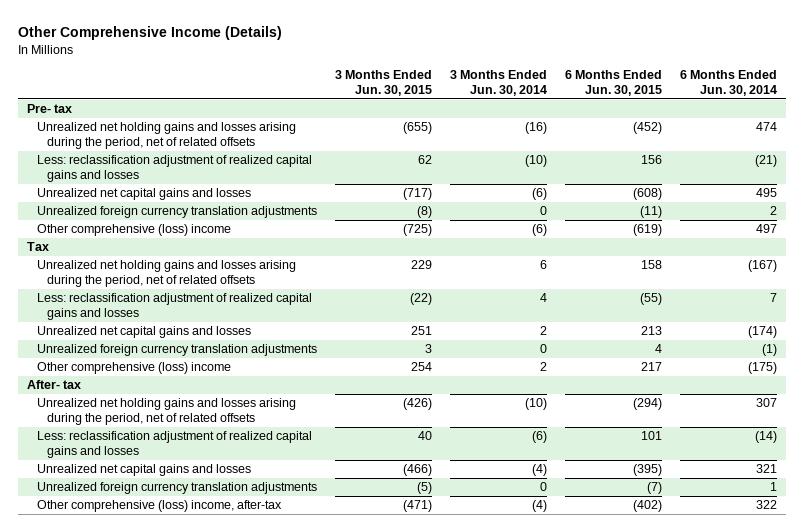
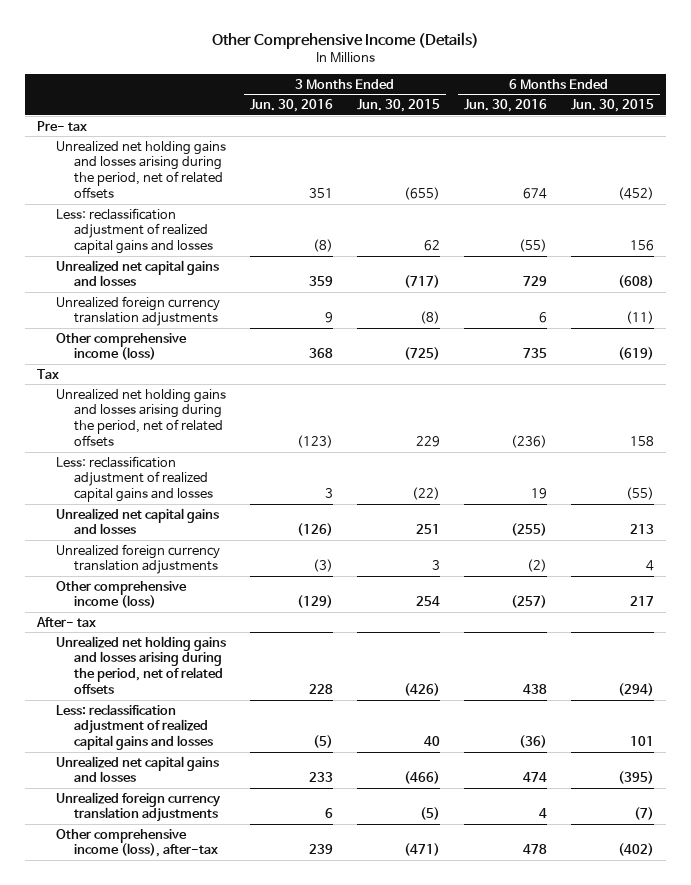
- | 3 Months Ended Jun. 30, 2015 | 3 Months Ended Jun. 30, 2014 | 6 Months Ended Jun. 30, 2015 | 6 Months Ended Jun. 30, 2014
+ | 3 Months Ended Jun. 30, 2016 | 3 Months Ended Jun. 30, 2015 | 6 Months Ended Jun. 30, 2016 | 6 Months Ended Jun. 30, 2015
- Other comprehensive (loss) income | (725) | (6) | (619) | 497
+ Other comprehensive income (loss) | 368 | (725) | 735 | (619)
- Other comprehensive (loss) income | 254 | 2 | 217 | (175)
+ Other comprehensive income (loss) | (129) | 254 | (257) | 217
- Other comprehensive (loss) income, after-tax | (471) | (4) | (402) | 322
+ Other comprehensive income (loss), after-tax | 239 | (471) | 478 | (402)

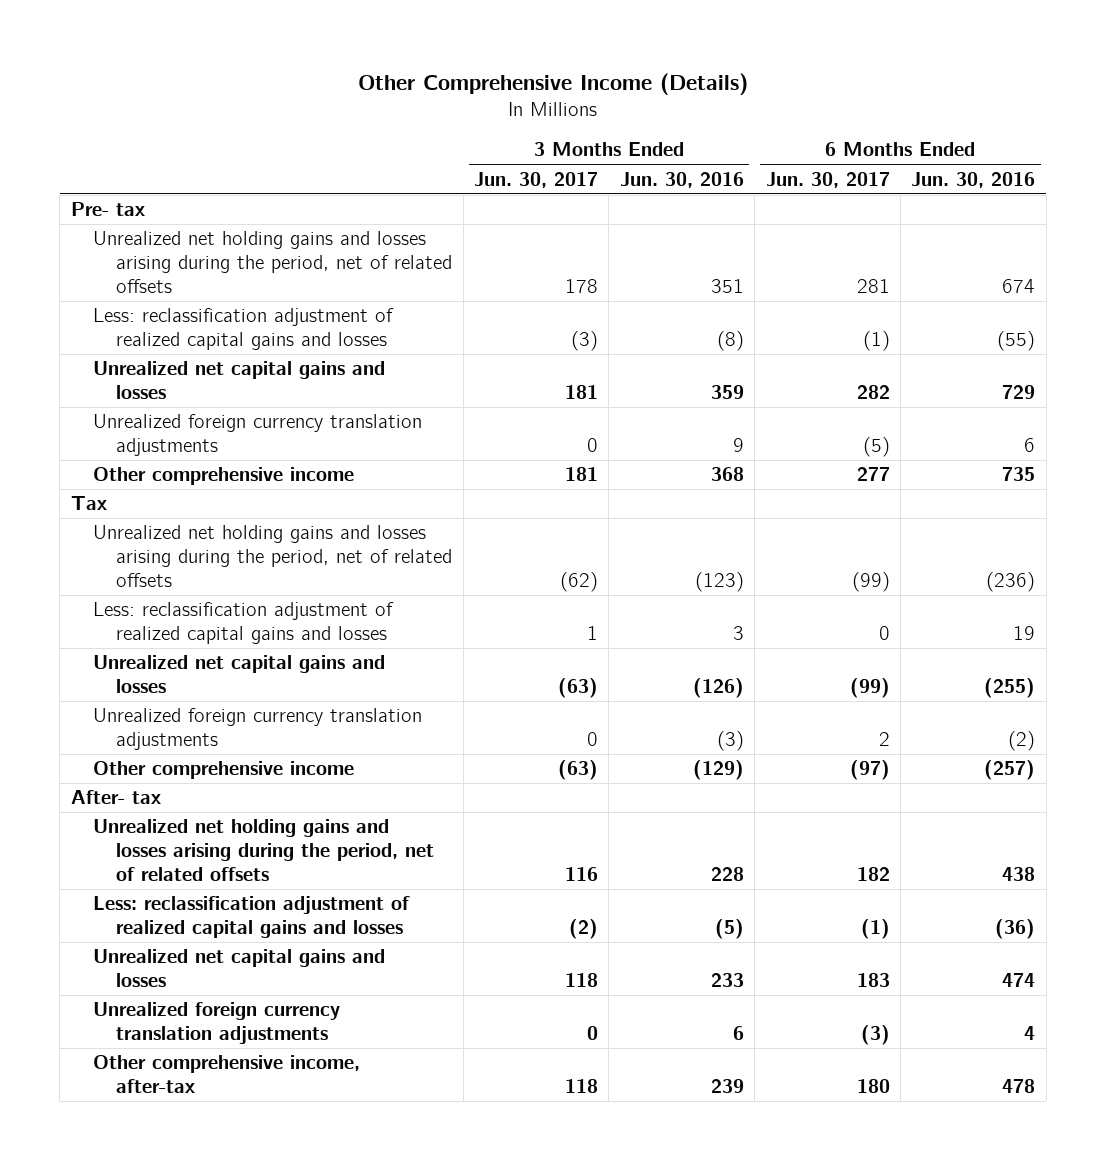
- | 3 Months Ended Jun. 30, 2016 | 3 Months Ended Jun. 30, 2015 | 6 Months Ended Jun. 30, 2016 | 6 Months Ended Jun. 30, 2015
+ | 3 Months Ended Jun. 30, 2017 | 3 Months Ended Jun. 30, 2016 | 6 Months Ended Jun. 30, 2017 | 6 Months Ended Jun. 30, 2016
- Other comprehensive income (loss) | 368 | (725) | 735 | (619)
+ Other comprehensive income | 181 | 368 | 277 | 735
- Other comprehensive income (loss) | (129) | 254 | (257) | 217
+ Other comprehensive income | (63) | (129) | (97) | (257)
- Other comprehensive income (loss), after-tax | 239 | (471) | 478 | (402)
+ Other comprehensive income, after-tax | 118 | 239 | 180 | 478

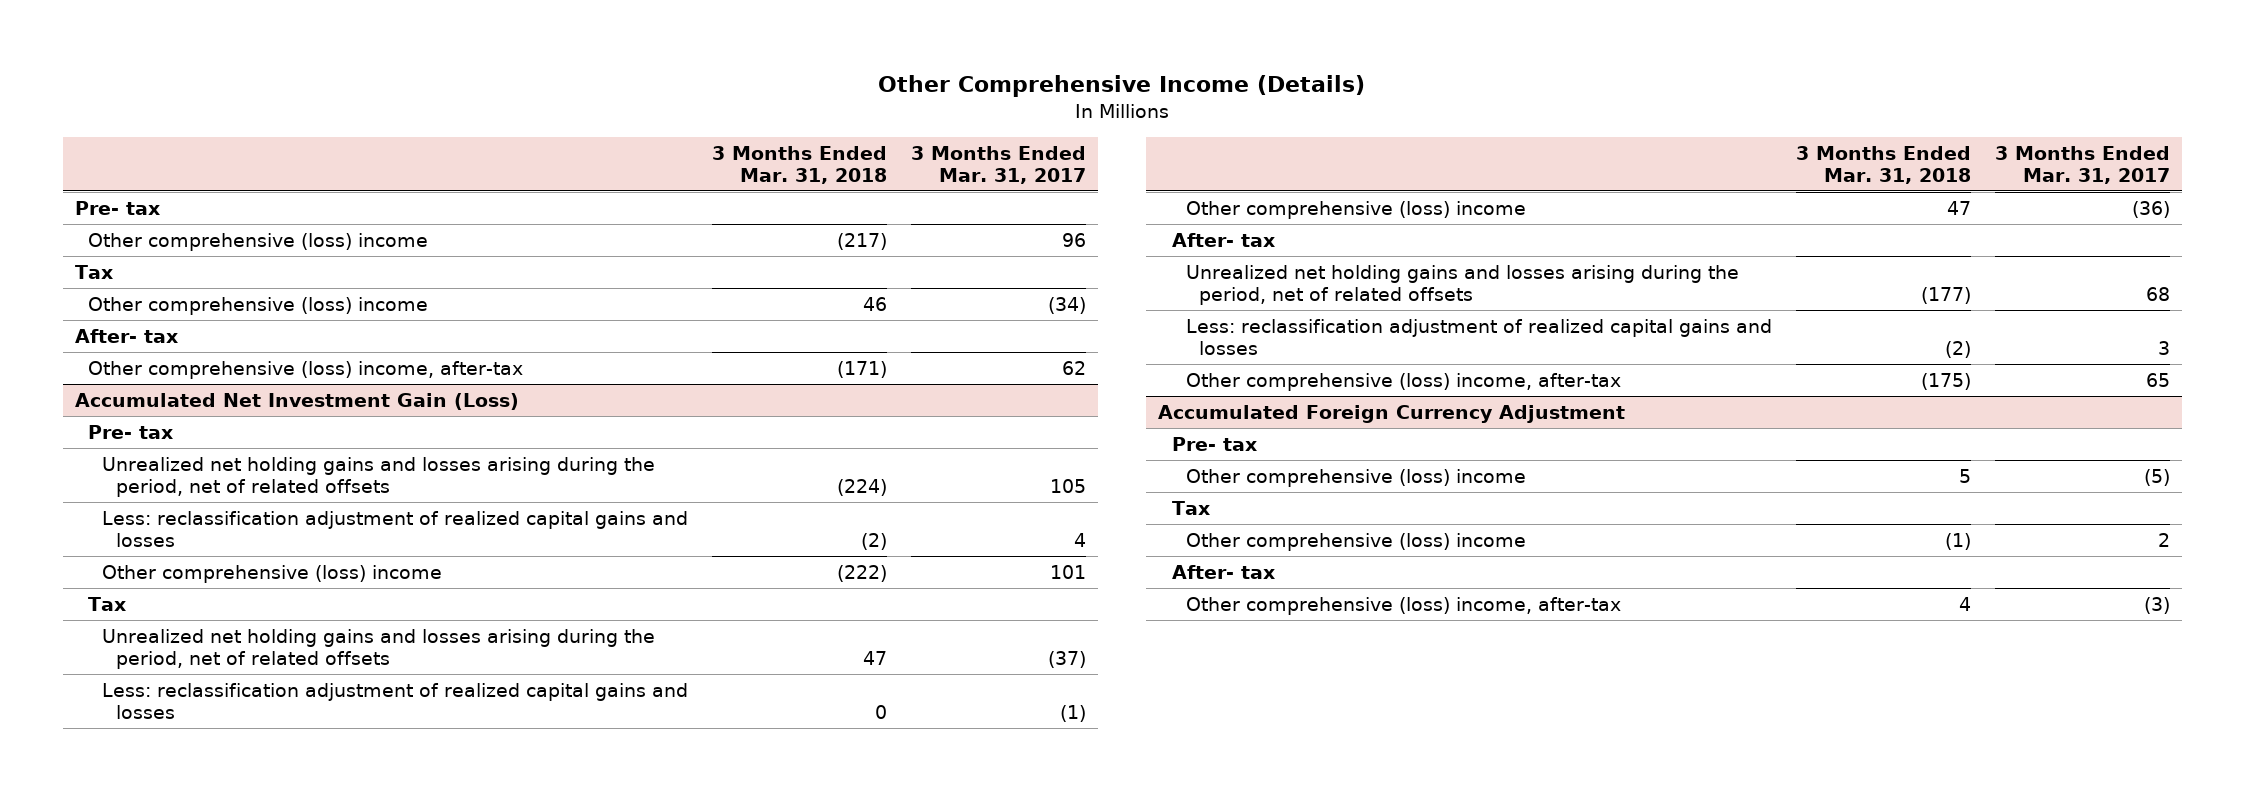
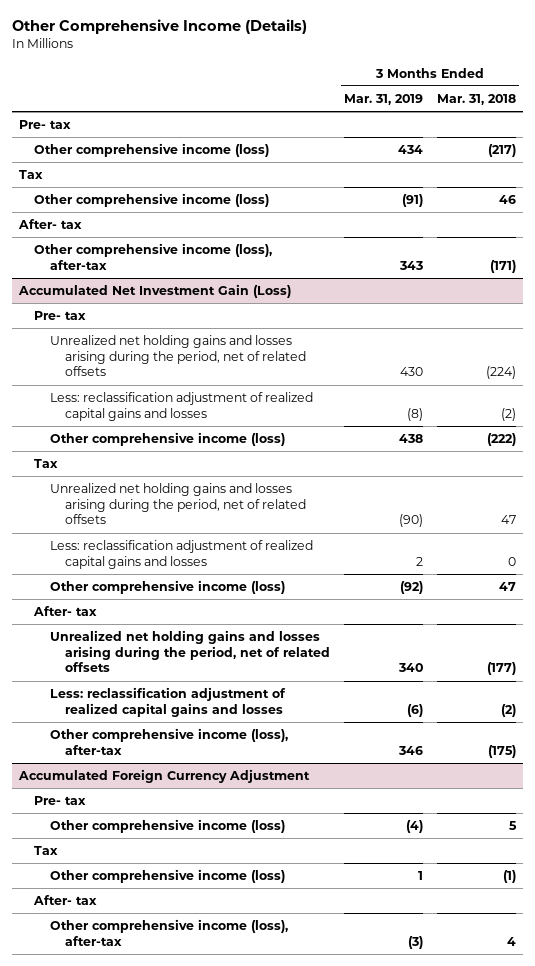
- | 3 Months Ended Mar. 31, 2018 | 3 Months Ended Mar. 31, 2017
+ | 3 Months Ended Mar. 31, 2019 | 3 Months Ended Mar. 31, 2018
- Other comprehensive (loss) income | (217) | 96
+ Other comprehensive income (loss) | 434 | (217)
- Other comprehensive (loss) income | 46 | (34)
+ Other comprehensive income (loss) | (91) | 46
- Other comprehensive (loss) income, after-tax | (171) | 62
+ Other comprehensive income (loss), after-tax | 343 | (171)
@ Accumulated Net Investment Gain (Loss)
- Other comprehensive (loss) income | (222) | 101
+ Other comprehensive income (loss) | 438 | (222)
- Other comprehensive (loss) income | 47 | (36)
+ Other comprehensive income (loss) | (92) | 47
- Other comprehensive (loss) income, after-tax | (175) | 65
+ Other comprehensive income (loss), after-tax | 346 | (175)
@ Accumulated Foreign Currency Adjustment
- Other comprehensive (loss) income | 5 | (5)
+ Other comprehensive income (loss) | (4) | 5
- Other comprehensive (loss) income | (1) | 2
+ Other comprehensive income (loss) | 1 | (1)
- Other comprehensive (loss) income, after-tax | 4 | (3)
+ Other comprehensive income (loss), after-tax | (3) | 4

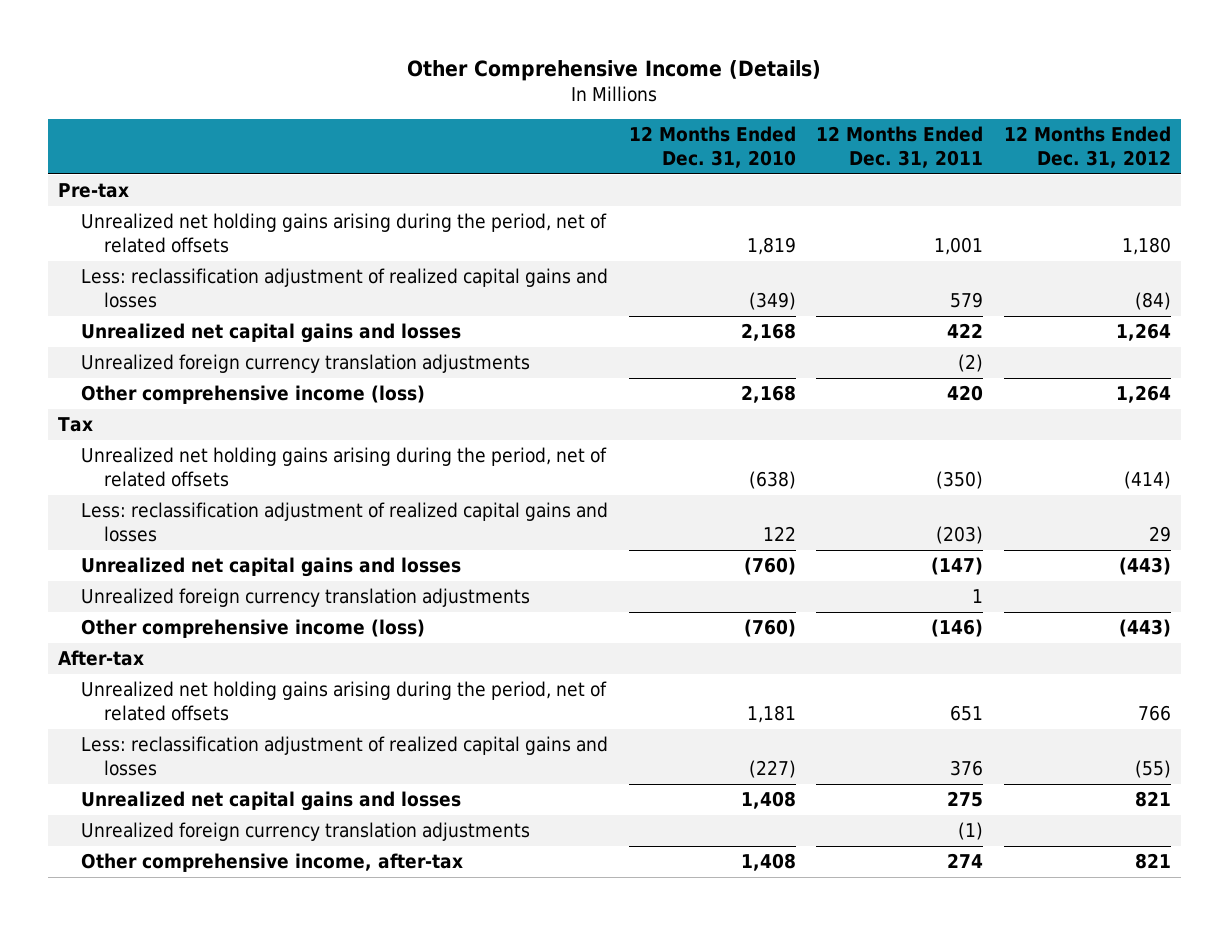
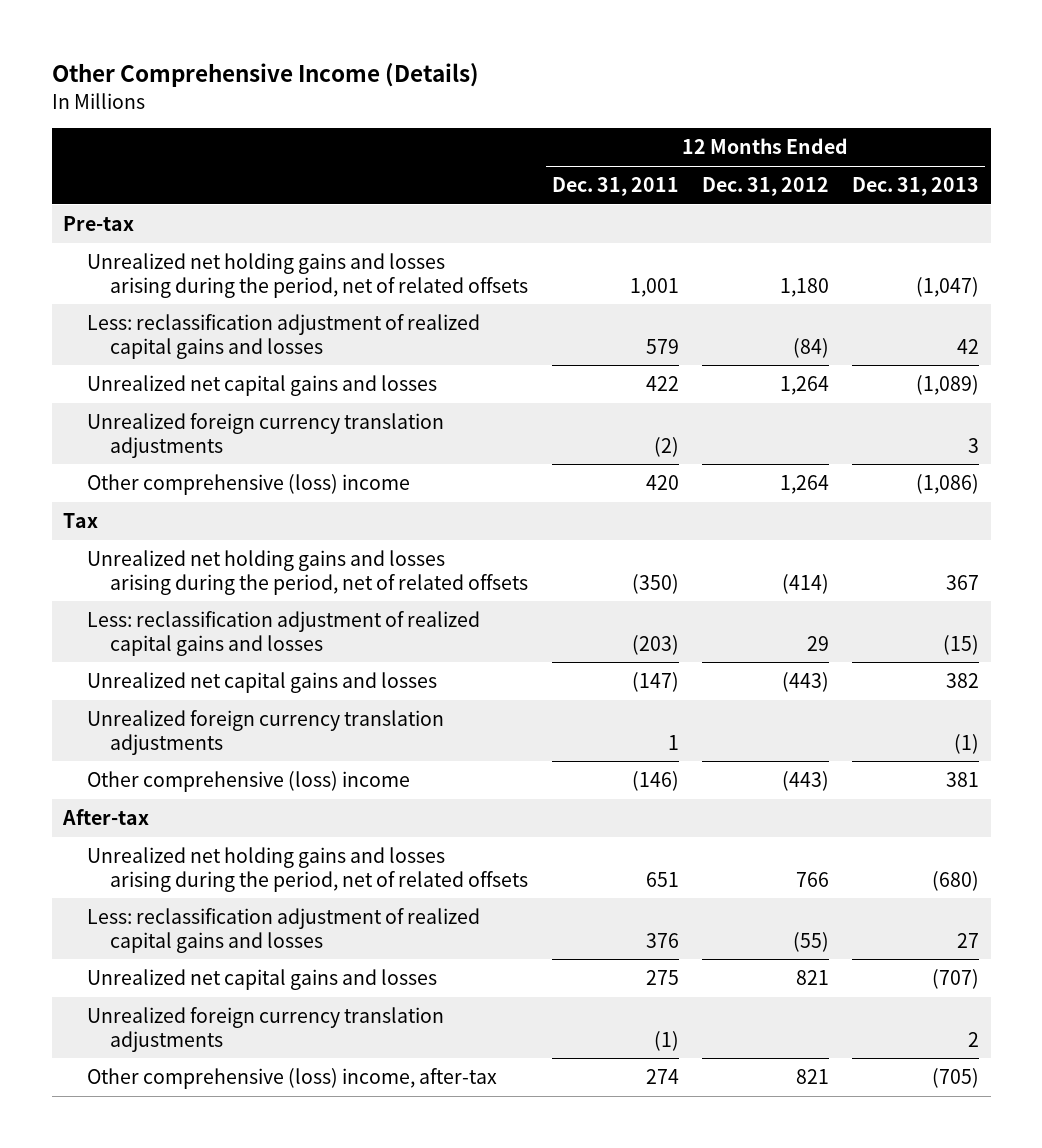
- | 12 Months Ended Dec. 31, 2010 | 12 Months Ended Dec. 31, 2011 | 12 Months Ended Dec. 31, 2012
+ | 12 Months Ended Dec. 31, 2011 | 12 Months Ended Dec. 31, 2012 | 12 Months Ended Dec. 31, 2013
- Unrealized net holding gains arising during the period, net of related offsets | 1,819 | 1,001 | 1,180
+ Unrealized net holding gains and losses arising during the period, net of related offsets | 1,001 | 1,180 | (1,047)
- Other comprehensive income (loss) | 2,168 | 420 | 1,264
+ Other comprehensive (loss) income | 420 | 1,264 | (1,086)
- Unrealized net holding gains arising during the period, net of related offsets | (638) | (350) | (414)
+ Unrealized net holding gains and losses arising during the period, net of related offsets | (350) | (414) | 367
- Other comprehensive income (loss) | (760) | (146) | (443)
+ Other comprehensive (loss) income | (146) | (443) | 381
- Unrealized net holding gains arising during the period, net of related offsets | 1,181 | 651 | 766
+ Unrealized net holding gains and losses arising during the period, net of related offsets | 651 | 766 | (680)
- Other comprehensive income, after-tax | 1,408 | 274 | 821
+ Other comprehensive (loss) income, after-tax | 274 | 821 | (705)

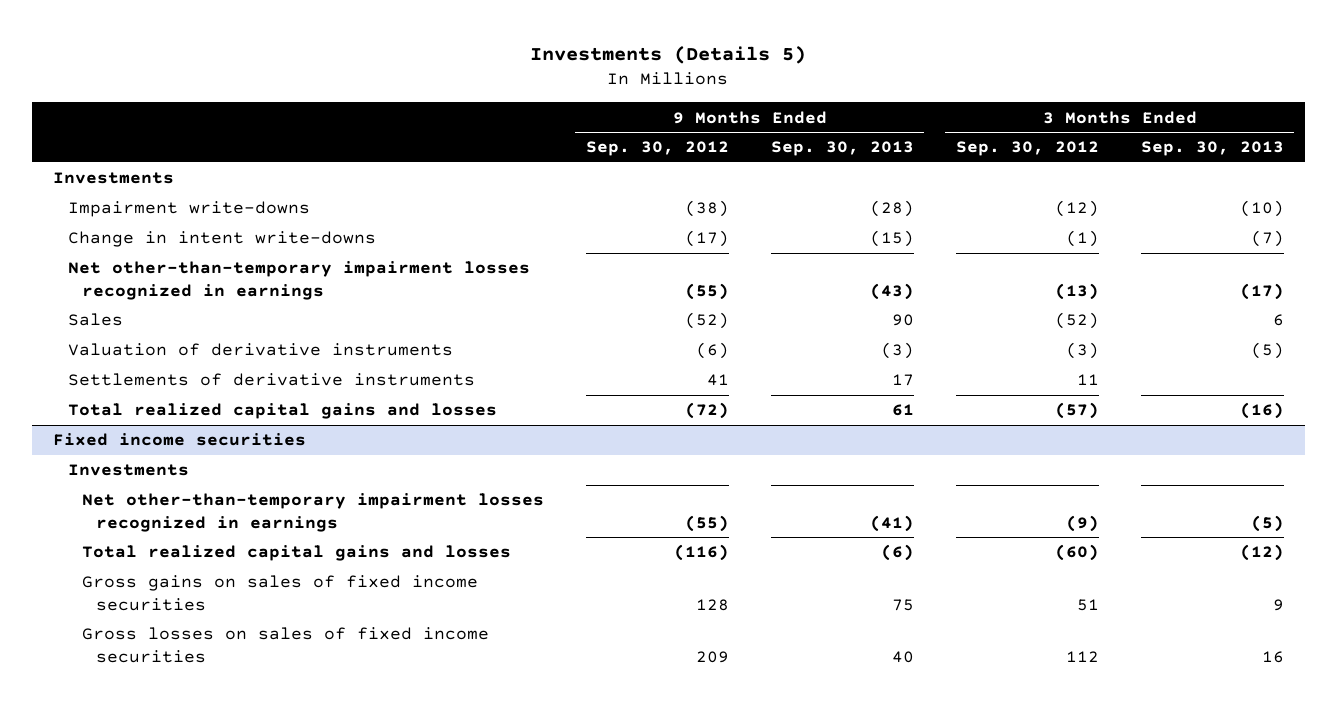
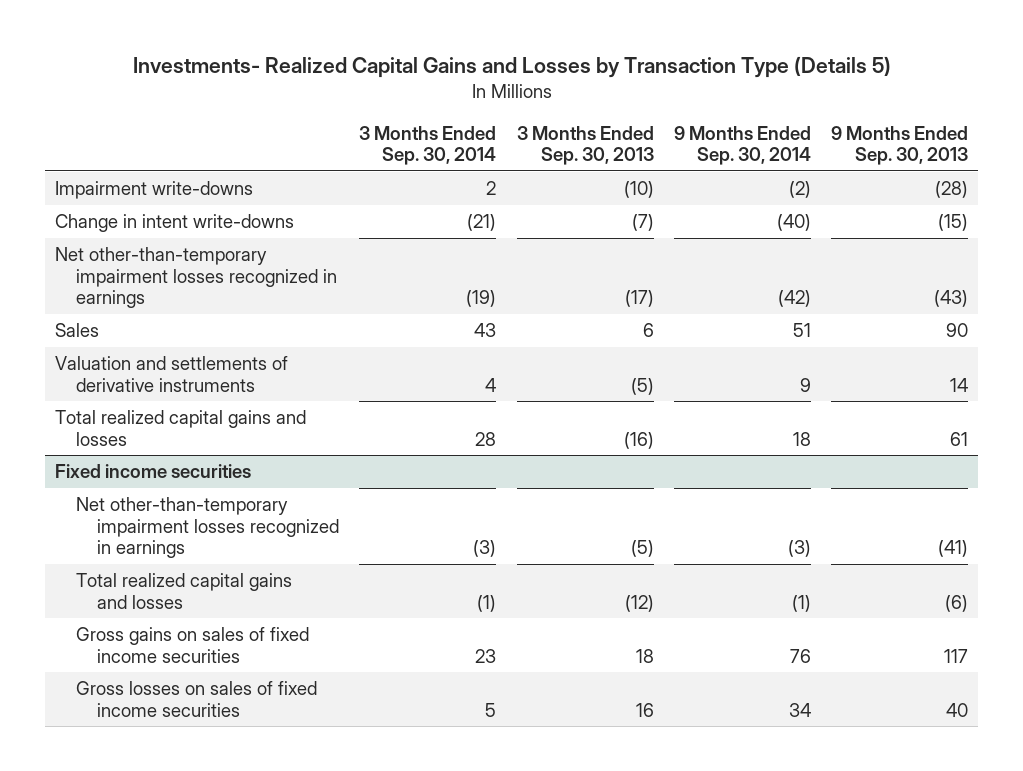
- Investments (Details 5)
+ Investments- Realized Capital Gains and Losses by Transaction Type (Details 5)
- | 9 Months Ended Sep. 30, 2012 | 9 Months Ended Sep. 30, 2013 | 3 Months Ended Sep. 30, 2012 | 3 Months Ended Sep. 30, 2013
+ | 3 Months Ended Sep. 30, 2014 | 3 Months Ended Sep. 30, 2013 | 9 Months Ended Sep. 30, 2014 | 9 Months Ended Sep. 30, 2013
- Investments
- Valuation of derivative instruments | (6) | (3) | (3) | (5)
- Settlements of derivative instruments | 41 | 17 | 11 |
+ Valuation and settlements of derivative instruments | 4 | (5) | 9 | 14
@ Fixed income securities
- Investments
- Gross gains on sales of fixed income securities | 128 | 75 | 51 | 9
+ Gross gains on sales of fixed income securities | 23 | 18 | 76 | 117

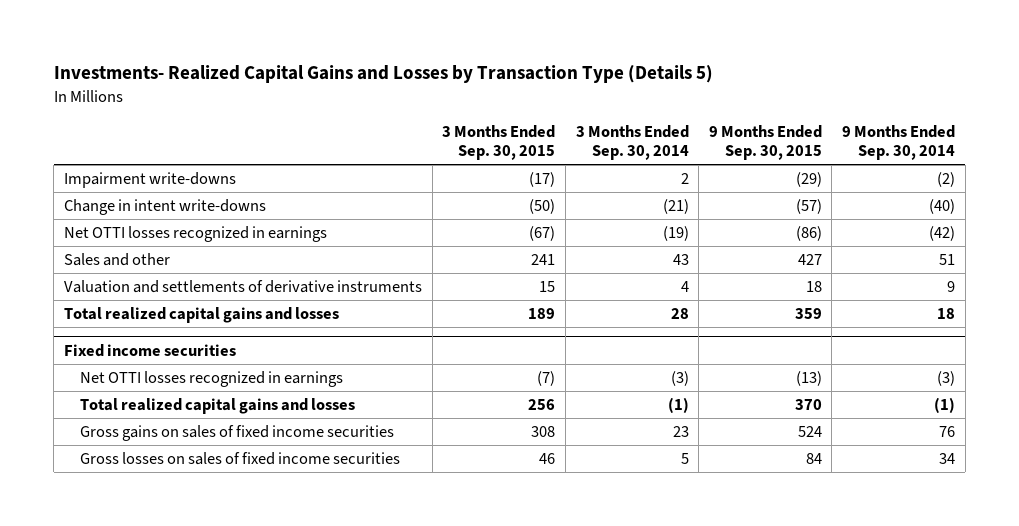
- | 3 Months Ended Sep. 30, 2014 | 3 Months Ended Sep. 30, 2013 | 9 Months Ended Sep. 30, 2014 | 9 Months Ended Sep. 30, 2013
+ | 3 Months Ended Sep. 30, 2015 | 3 Months Ended Sep. 30, 2014 | 9 Months Ended Sep. 30, 2015 | 9 Months Ended Sep. 30, 2014
- Net other-than-temporary impairment losses recognized in earnings | (19) | (17) | (42) | (43)
- Sales | 43 | 6 | 51 | 90
+ Net OTTI losses recognized in earnings | (67) | (19) | (86) | (42)
+ Sales and other | 241 | 43 | 427 | 51
@ Fixed income securities
- Net other-than-temporary impairment losses recognized in earnings | (3) | (5) | (3) | (41)
+ Net OTTI losses recognized in earnings | (7) | (3) | (13) | (3)

